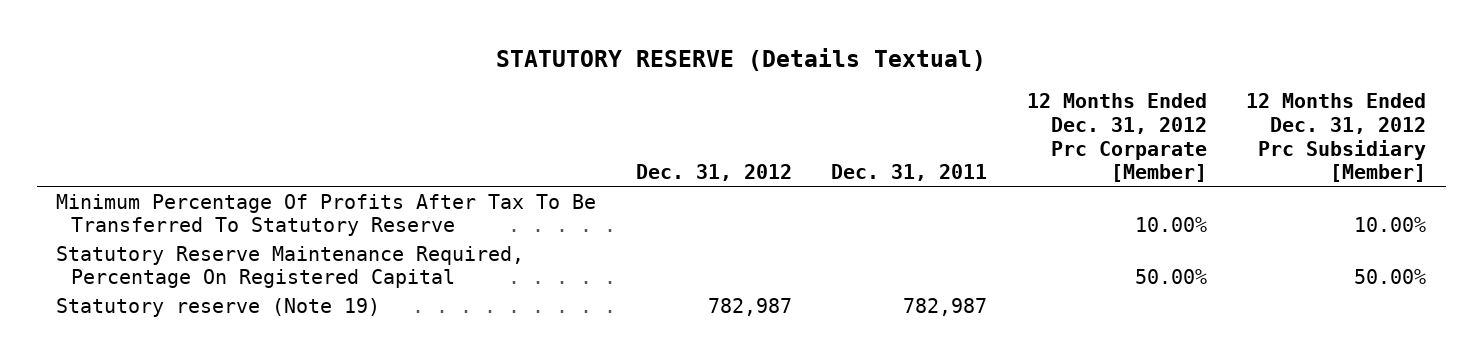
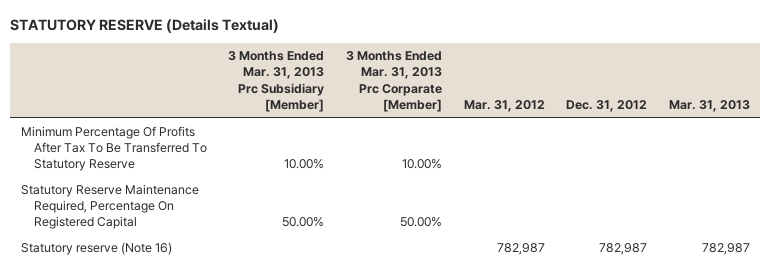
- | Dec. 31, 2012 | Dec. 31, 2011 | 12 Months Ended Dec. 31, 2012 Prc Corparate [Member] | 12 Months Ended Dec. 31, 2012 Prc Subsidiary [Member]
+ | 3 Months Ended Mar. 31, 2013 Prc Subsidiary [Member] | 3 Months Ended Mar. 31, 2013 Prc Corparate [Member] | Mar. 31, 2012 | Dec. 31, 2012 | Mar. 31, 2013
- Statutory reserve (Note 19) | 782,987 | 782,987 | |
+ Statutory reserve (Note 16) | | | 782,987 | 782,987 | 782,987

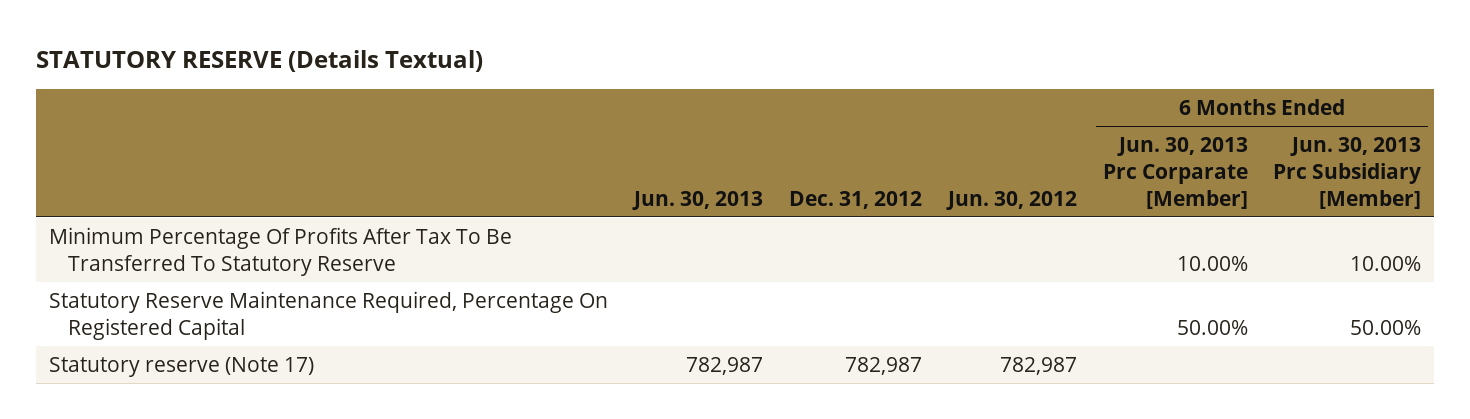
- | 3 Months Ended Mar. 31, 2013 Prc Subsidiary [Member] | 3 Months Ended Mar. 31, 2013 Prc Corparate [Member] | Mar. 31, 2012 | Dec. 31, 2012 | Mar. 31, 2013
+ | Jun. 30, 2013 | Dec. 31, 2012 | Jun. 30, 2012 | 6 Months Ended Jun. 30, 2013 Prc Corparate [Member] | 6 Months Ended Jun. 30, 2013 Prc Subsidiary [Member]
- Statutory reserve (Note 16) | | | 782,987 | 782,987 | 782,987
+ Statutory reserve (Note 17) | 782,987 | 782,987 | 782,987 | |

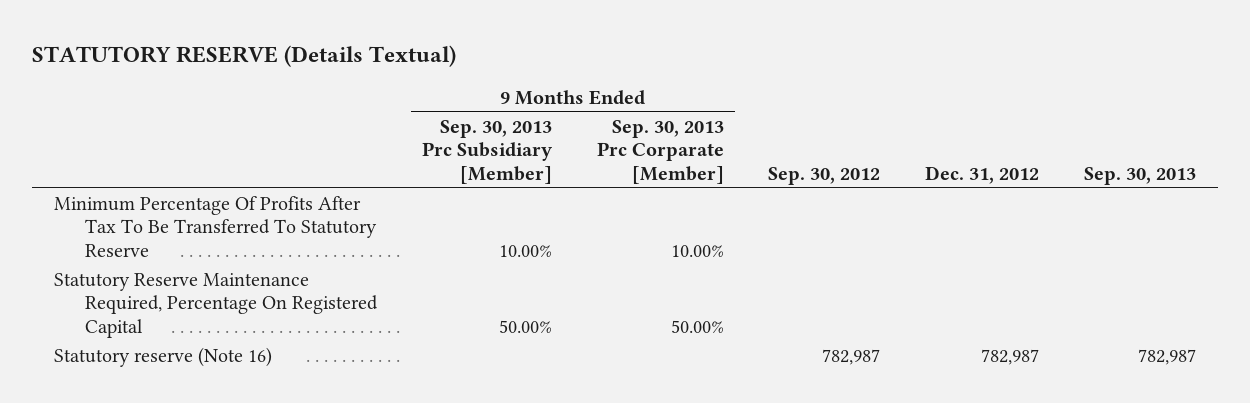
- | Jun. 30, 2013 | Dec. 31, 2012 | Jun. 30, 2012 | 6 Months Ended Jun. 30, 2013 Prc Corparate [Member] | 6 Months Ended Jun. 30, 2013 Prc Subsidiary [Member]
+ | 9 Months Ended Sep. 30, 2013 Prc Subsidiary [Member] | 9 Months Ended Sep. 30, 2013 Prc Corparate [Member] | Sep. 30, 2012 | Dec. 31, 2012 | Sep. 30, 2013
- Statutory reserve (Note 17) | 782,987 | 782,987 | 782,987 | |
+ Statutory reserve (Note 16) | | | 782,987 | 782,987 | 782,987

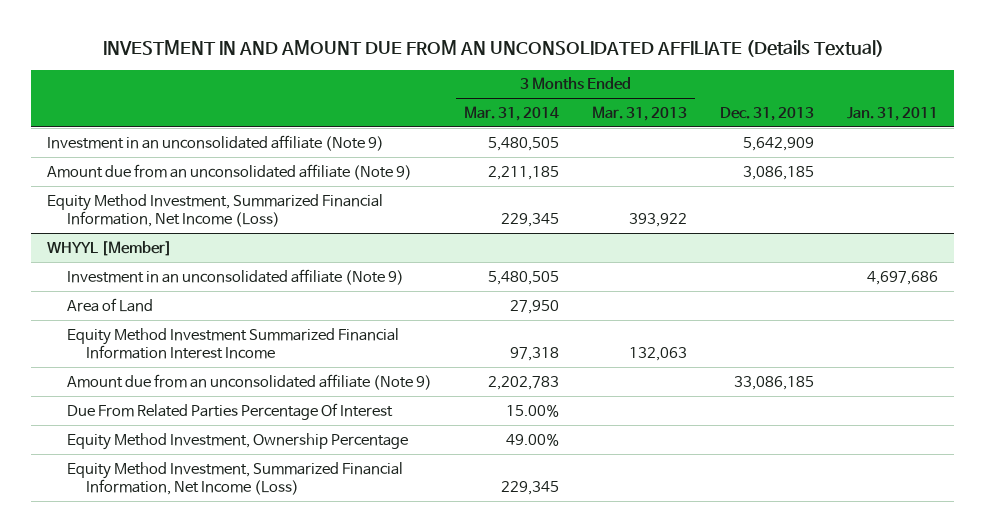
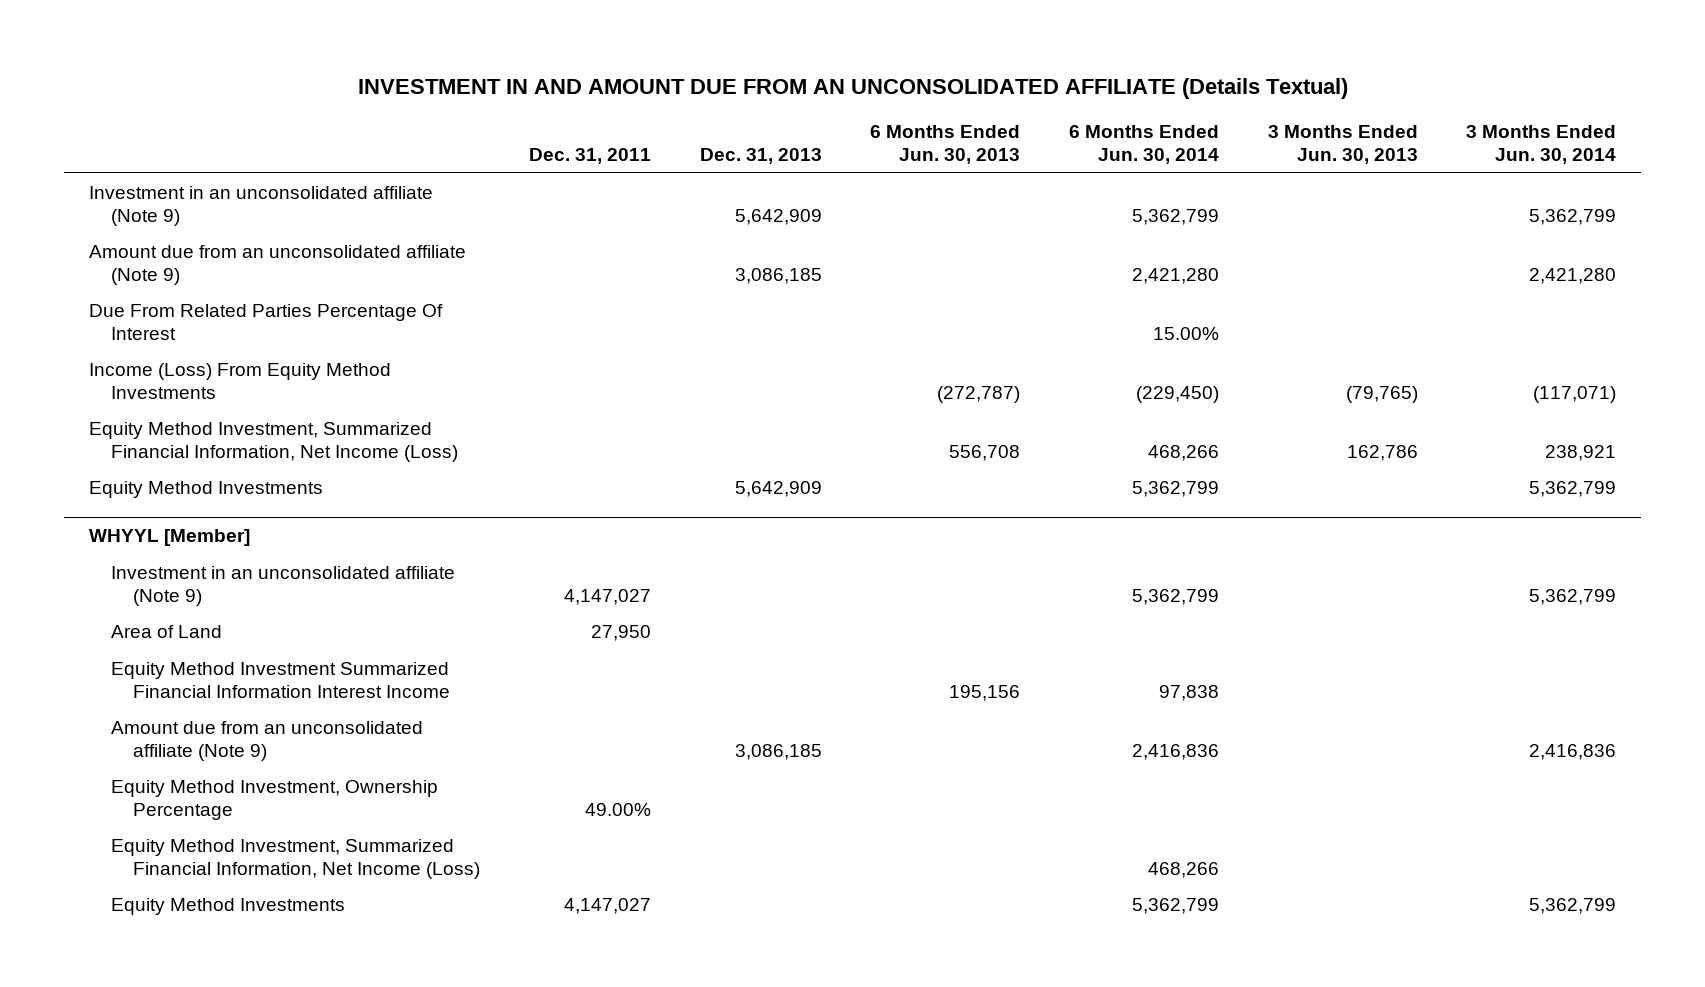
- | 3 Months Ended Mar. 31, 2014 | 3 Months Ended Mar. 31, 2013 | Dec. 31, 2013 | Jan. 31, 2011
+ | Dec. 31, 2011 | Dec. 31, 2013 | 6 Months Ended Jun. 30, 2013 | 6 Months Ended Jun. 30, 2014 | 3 Months Ended Jun. 30, 2013 | 3 Months Ended Jun. 30, 2014
+ Due From Related Parties Percentage Of Interest | | | | 15.00% | |
+ Income (Loss) From Equity Method Investments | | | (272,787) | (229,450) | (79,765) | (117,071)
+ Equity Method Investments | | 5,642,909 | | 5,362,799 | | 5,362,799
@ WHYYL [Member]
- Amount due from an unconsolidated affiliate (Note 9) | 2,202,783 | | 33,086,185 |
- Due From Related Parties Percentage Of Interest | 15.00% | | |
+ Amount due from an unconsolidated affiliate (Note 9) | | 3,086,185 | | 2,416,836 | | 2,416,836
+ Equity Method Investments | 4,147,027 | | | 5,362,799 | | 5,362,799

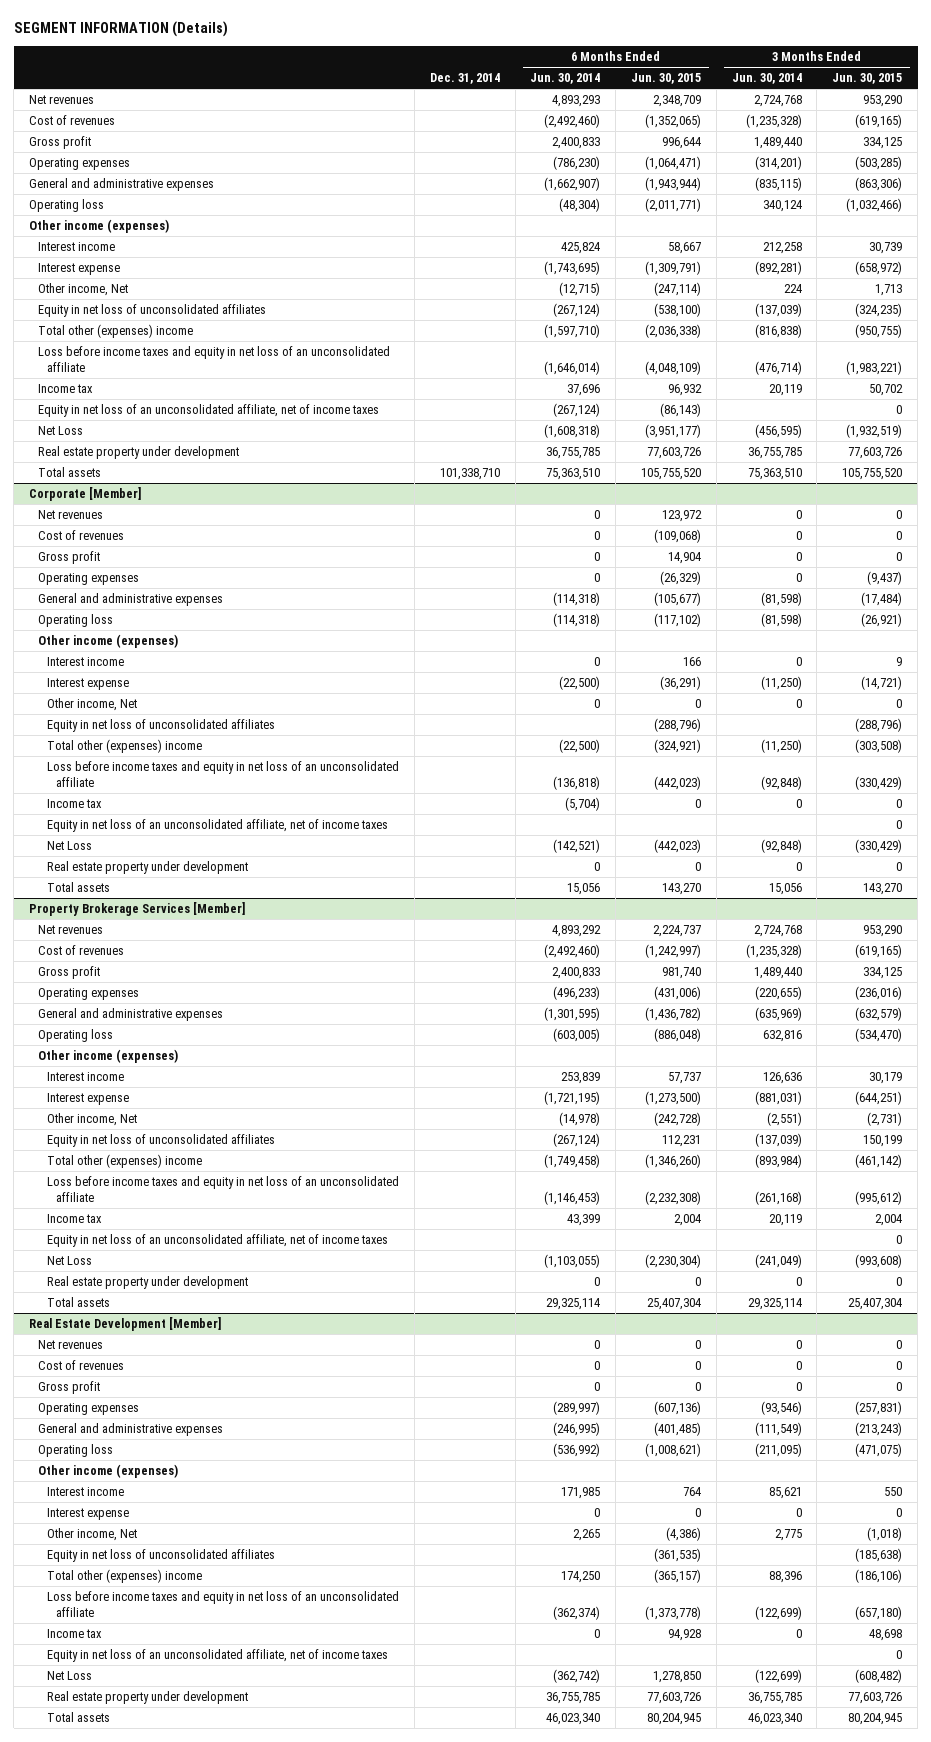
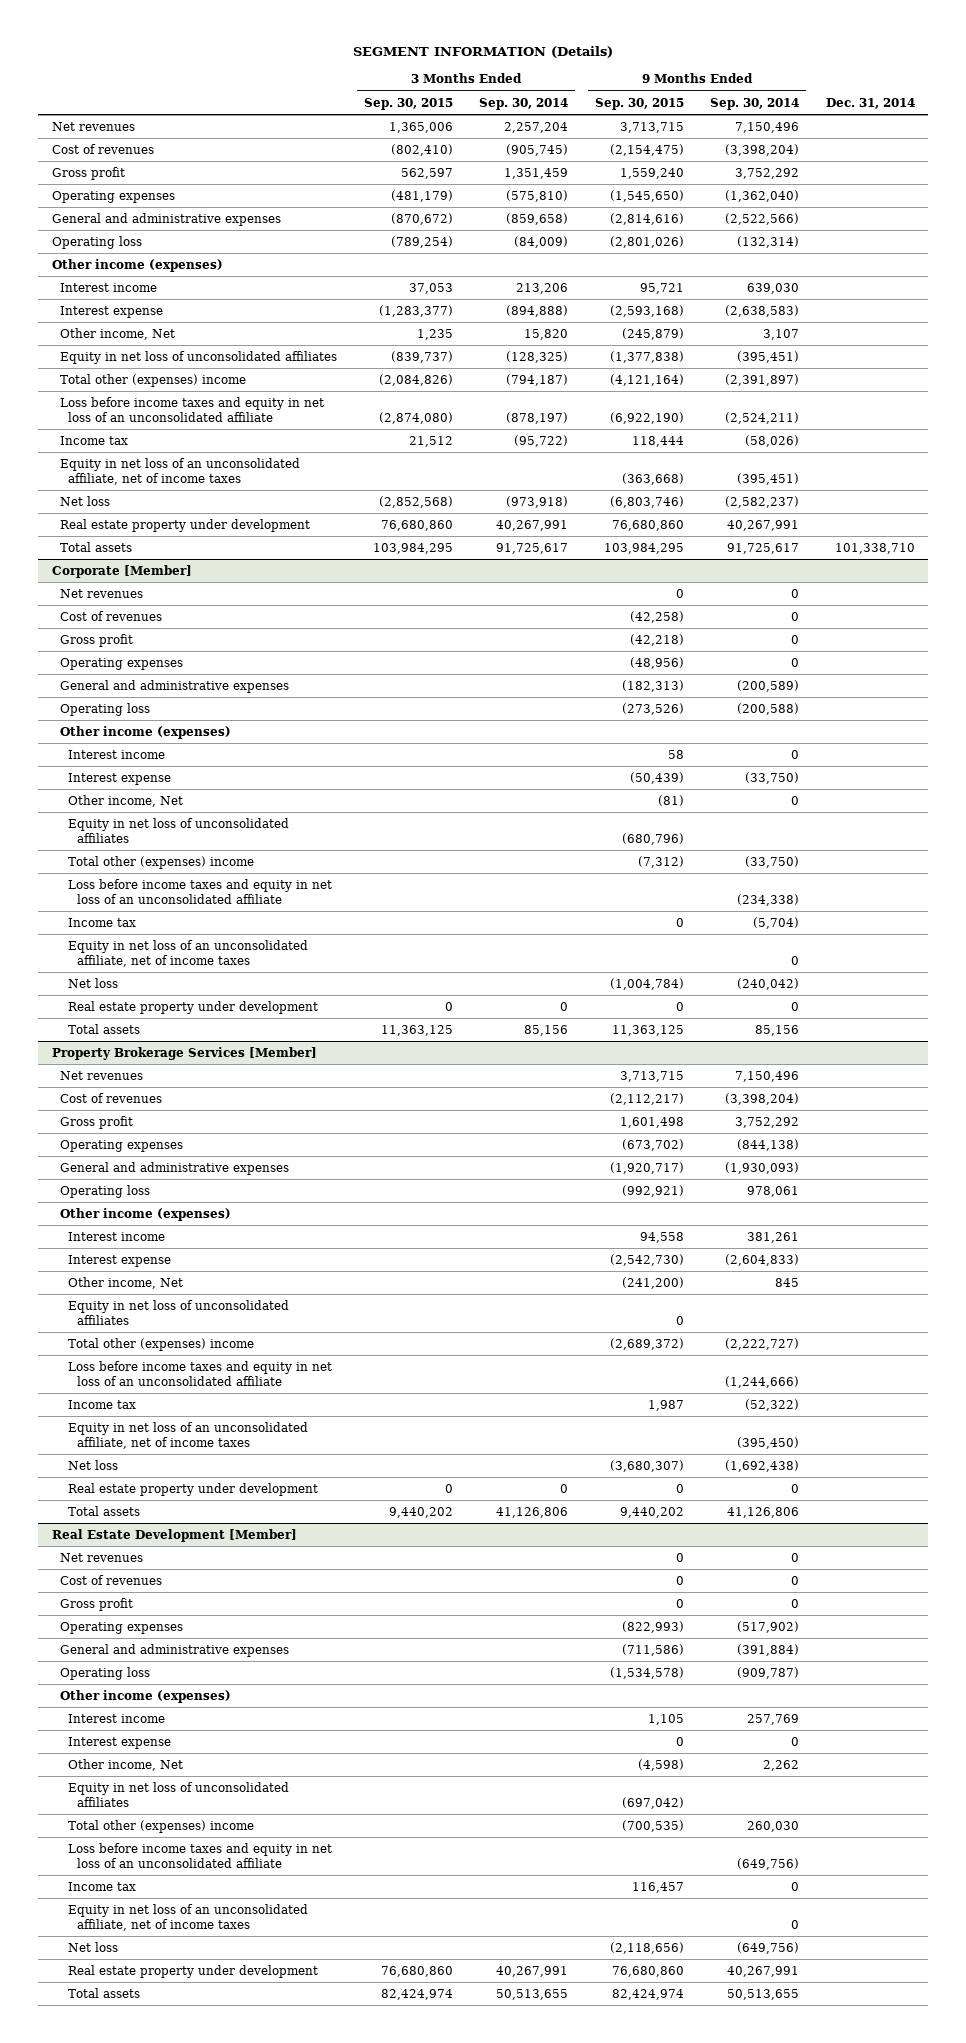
- | Dec. 31, 2014 | 6 Months Ended Jun. 30, 2014 | 6 Months Ended Jun. 30, 2015 | 3 Months Ended Jun. 30, 2014 | 3 Months Ended Jun. 30, 2015
+ | 3 Months Ended Sep. 30, 2015 | 3 Months Ended Sep. 30, 2014 | 9 Months Ended Sep. 30, 2015 | 9 Months Ended Sep. 30, 2014 | Dec. 31, 2014
- Net Loss | | (1,608,318) | (3,951,177) | (456,595) | (1,932,519)
+ Net loss | (2,852,568) | (973,918) | (6,803,746) | (2,582,237) |
@ Corporate [Member]
- Net Loss | | (142,521) | (442,023) | (92,848) | (330,429)
+ Net loss | | | (1,004,784) | (240,042) |
@ Property Brokerage Services [Member]
- Net Loss | | (1,103,055) | (2,230,304) | (241,049) | (993,608)
+ Net loss | | | (3,680,307) | (1,692,438) |
@ Real Estate Development [Member]
- Net Loss | | (362,742) | 1,278,850 | (122,699) | (608,482)
+ Net loss | | | (2,118,656) | (649,756) |

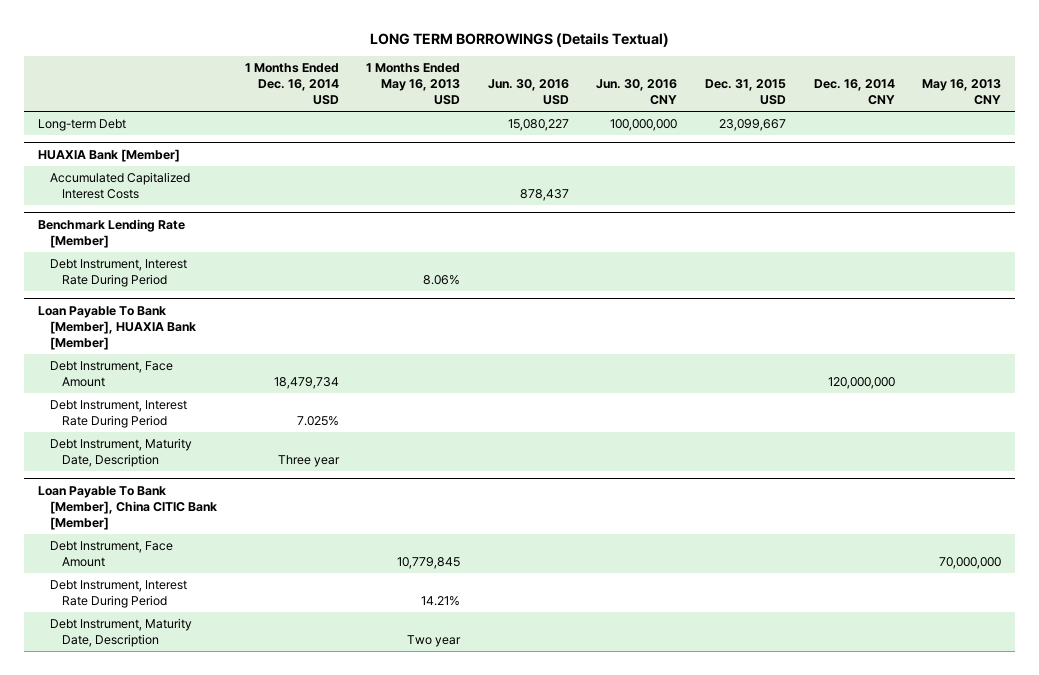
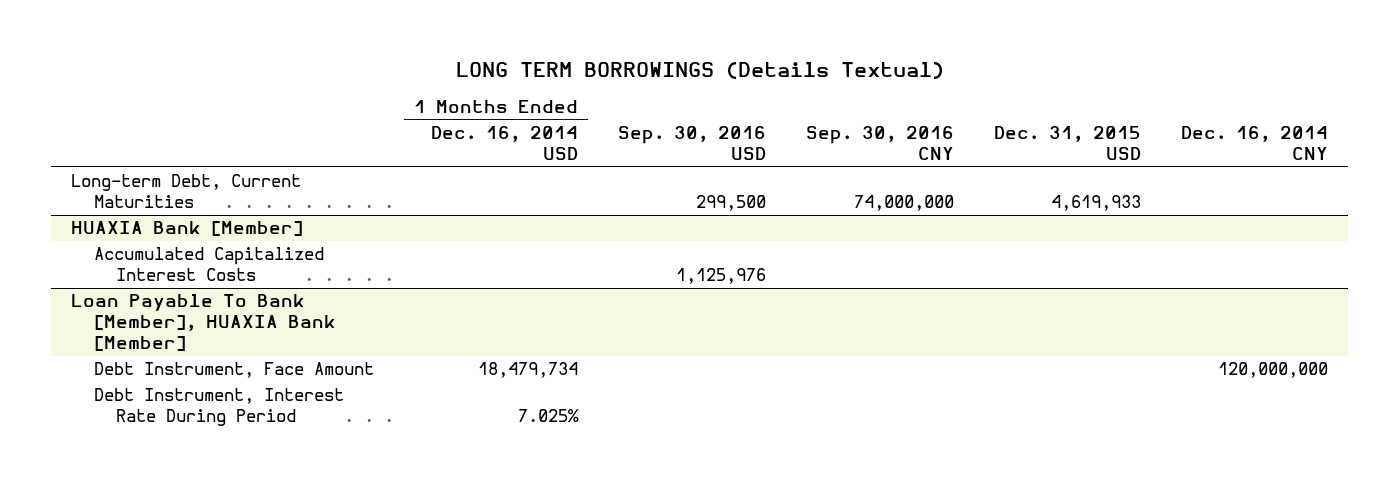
- | 1 Months Ended Dec. 16, 2014 USD | 1 Months Ended May 16, 2013 USD | Jun. 30, 2016 USD | Jun. 30, 2016 CNY | Dec. 31, 2015 USD | Dec. 16, 2014 CNY | May 16, 2013 CNY
+ | 1 Months Ended Dec. 16, 2014 USD | Sep. 30, 2016 USD | Sep. 30, 2016 CNY | Dec. 31, 2015 USD | Dec. 16, 2014 CNY
- Long-term Debt | | | 15,080,227 | 100,000,000 | 23,099,667 | |
+ Long-term Debt, Current Maturities | | 299,500 | 74,000,000 | 4,619,933 |
- Benchmark Lending Rate [Member]
- Debt Instrument, Interest Rate During Period | | 8.06% | | | | |
@ Loan Payable To Bank [Member], HUAXIA Bank [Member]
- Debt Instrument, Maturity Date, Description | Three year | | | | | |
- Loan Payable To Bank [Member], China CITIC Bank [Member]
- Debt Instrument, Face Amount | | 10,779,845 | | | | | 70,000,000
- Debt Instrument, Interest Rate During Period | | 14.21% | | | | |
- Debt Instrument, Maturity Date, Description | | Two year | | | | |

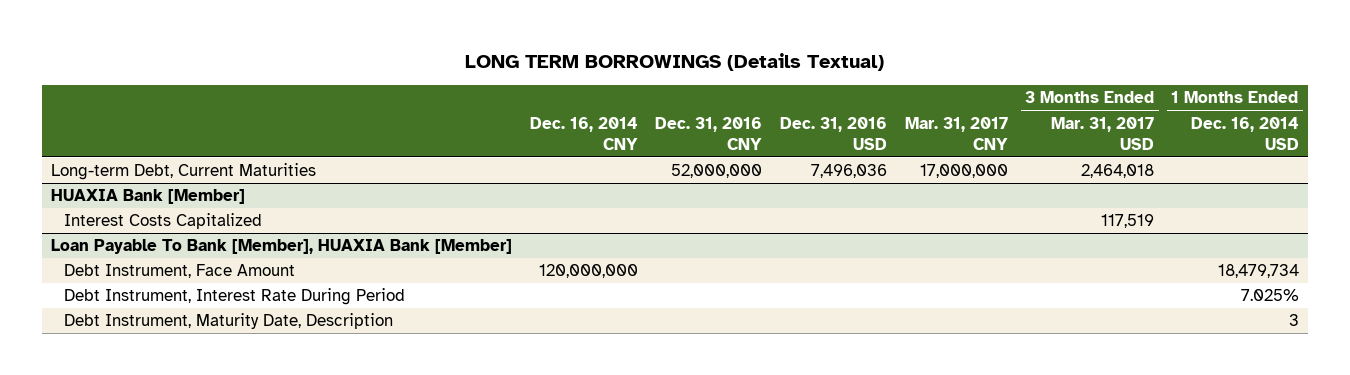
- | 1 Months Ended Dec. 16, 2014 USD | Sep. 30, 2016 USD | Sep. 30, 2016 CNY | Dec. 31, 2015 USD | Dec. 16, 2014 CNY
+ | Dec. 16, 2014 CNY | Dec. 31, 2016 CNY | Dec. 31, 2016 USD | Mar. 31, 2017 CNY | 3 Months Ended Mar. 31, 2017 USD | 1 Months Ended Dec. 16, 2014 USD
@ HUAXIA Bank [Member]
- Accumulated Capitalized Interest Costs | | 1,125,976 | | |
+ Interest Costs Capitalized | | | | | 117,519 |
@ Loan Payable To Bank [Member], HUAXIA Bank [Member]
+ Debt Instrument, Maturity Date, Description | | | | | | 3

